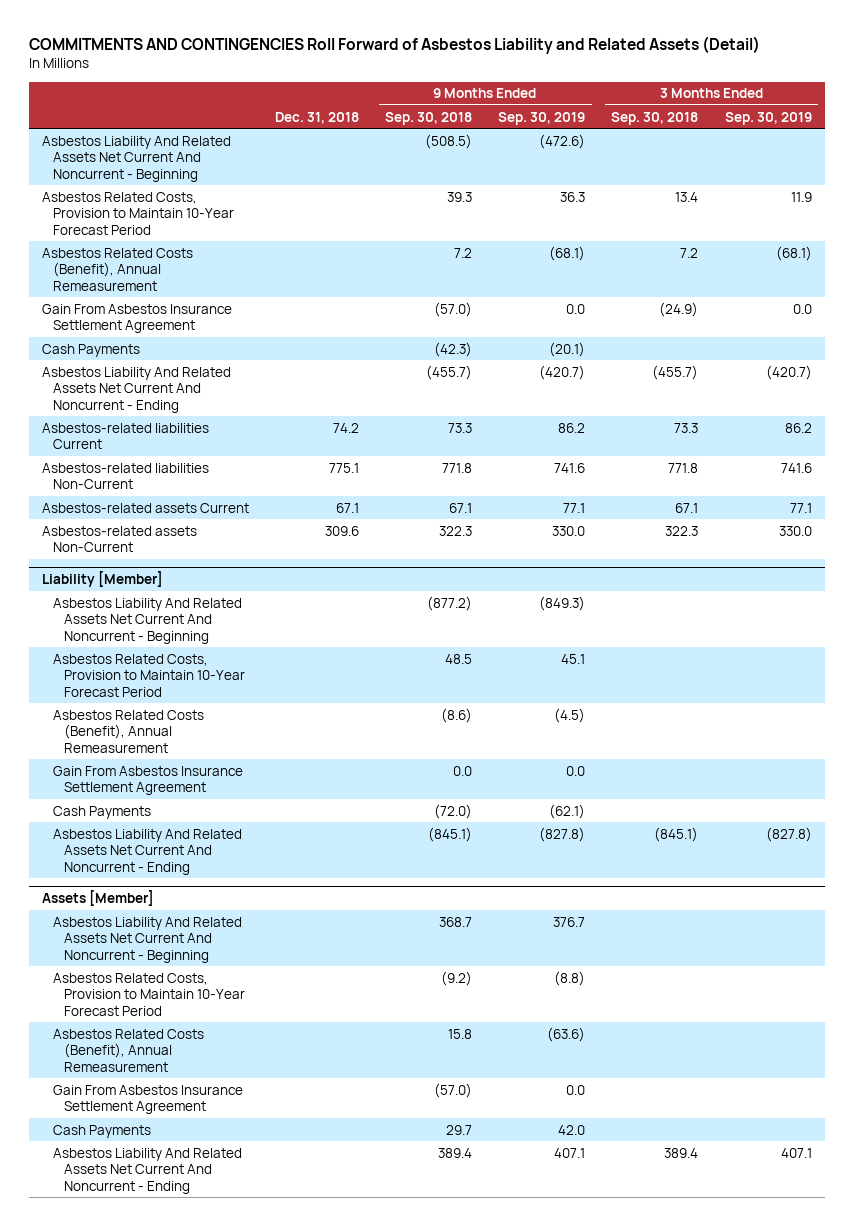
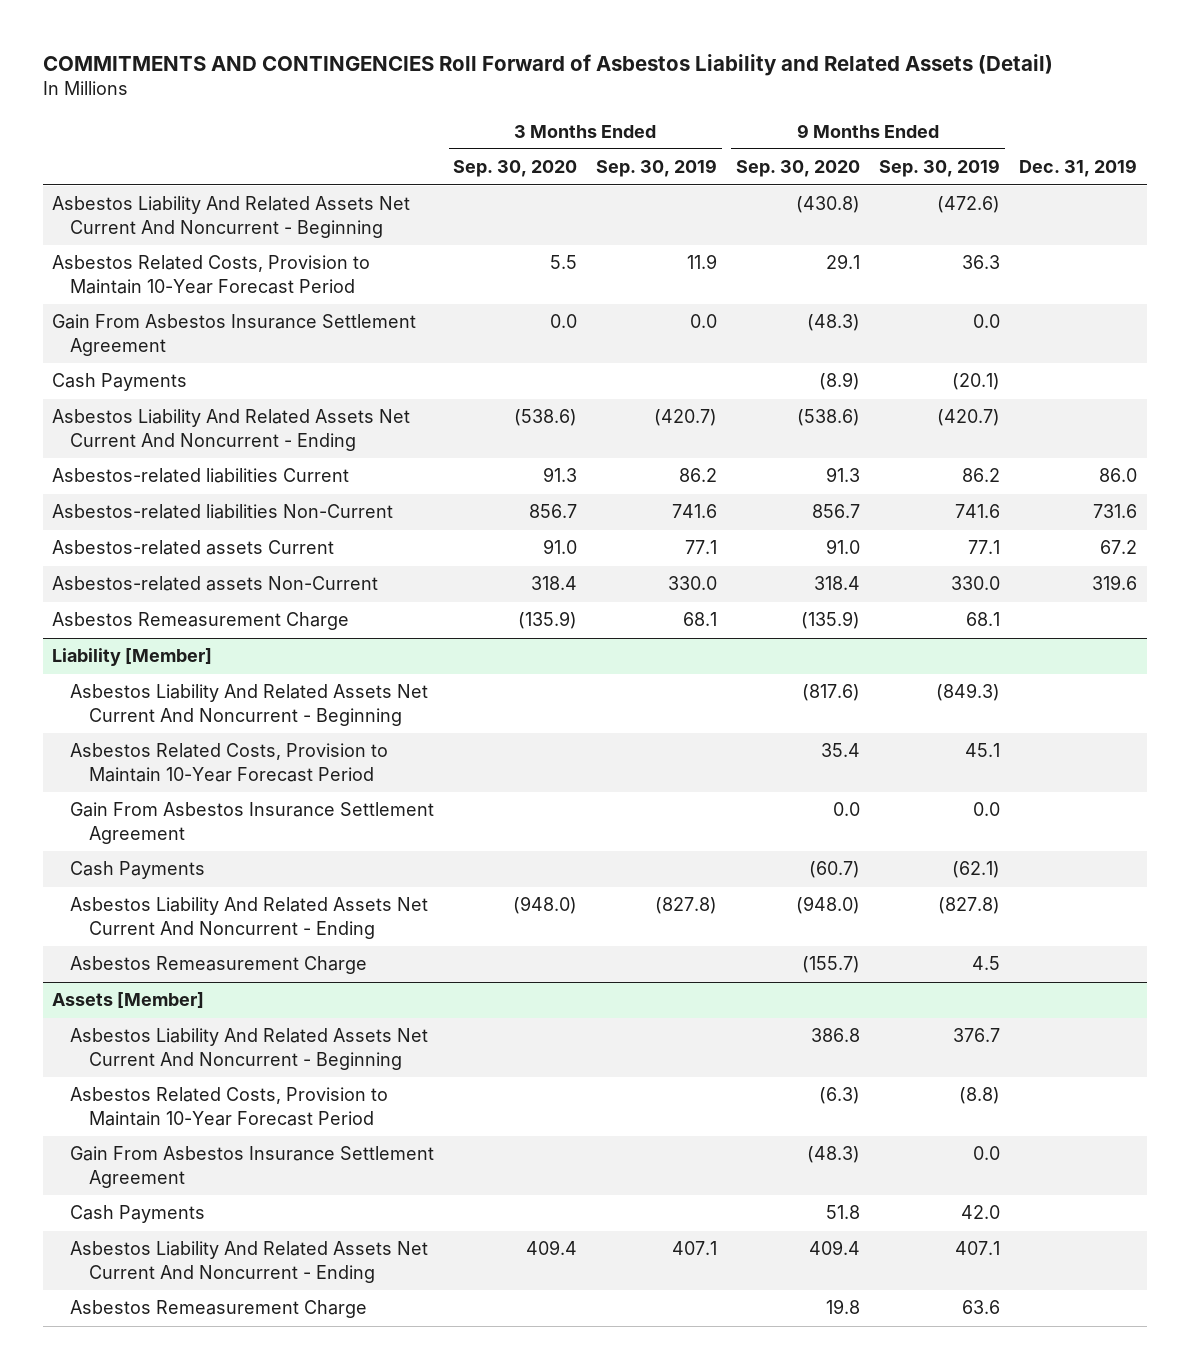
- | Dec. 31, 2018 | 9 Months Ended Sep. 30, 2018 | 9 Months Ended Sep. 30, 2019 | 3 Months Ended Sep. 30, 2018 | 3 Months Ended Sep. 30, 2019
+ | 3 Months Ended Sep. 30, 2020 | 3 Months Ended Sep. 30, 2019 | 9 Months Ended Sep. 30, 2020 | 9 Months Ended Sep. 30, 2019 | Dec. 31, 2019
- Asbestos Related Costs (Benefit), Annual Remeasurement | | 7.2 | (68.1) | 7.2 | (68.1)
+ Asbestos Remeasurement Charge | (135.9) | 68.1 | (135.9) | 68.1 |
@ Liability [Member]
- Asbestos Related Costs (Benefit), Annual Remeasurement | | (8.6) | (4.5) | |
+ Asbestos Remeasurement Charge | | | (155.7) | 4.5 |
@ Assets [Member]
- Asbestos Related Costs (Benefit), Annual Remeasurement | | 15.8 | (63.6) | |
+ Asbestos Remeasurement Charge | | | 19.8 | 63.6 |

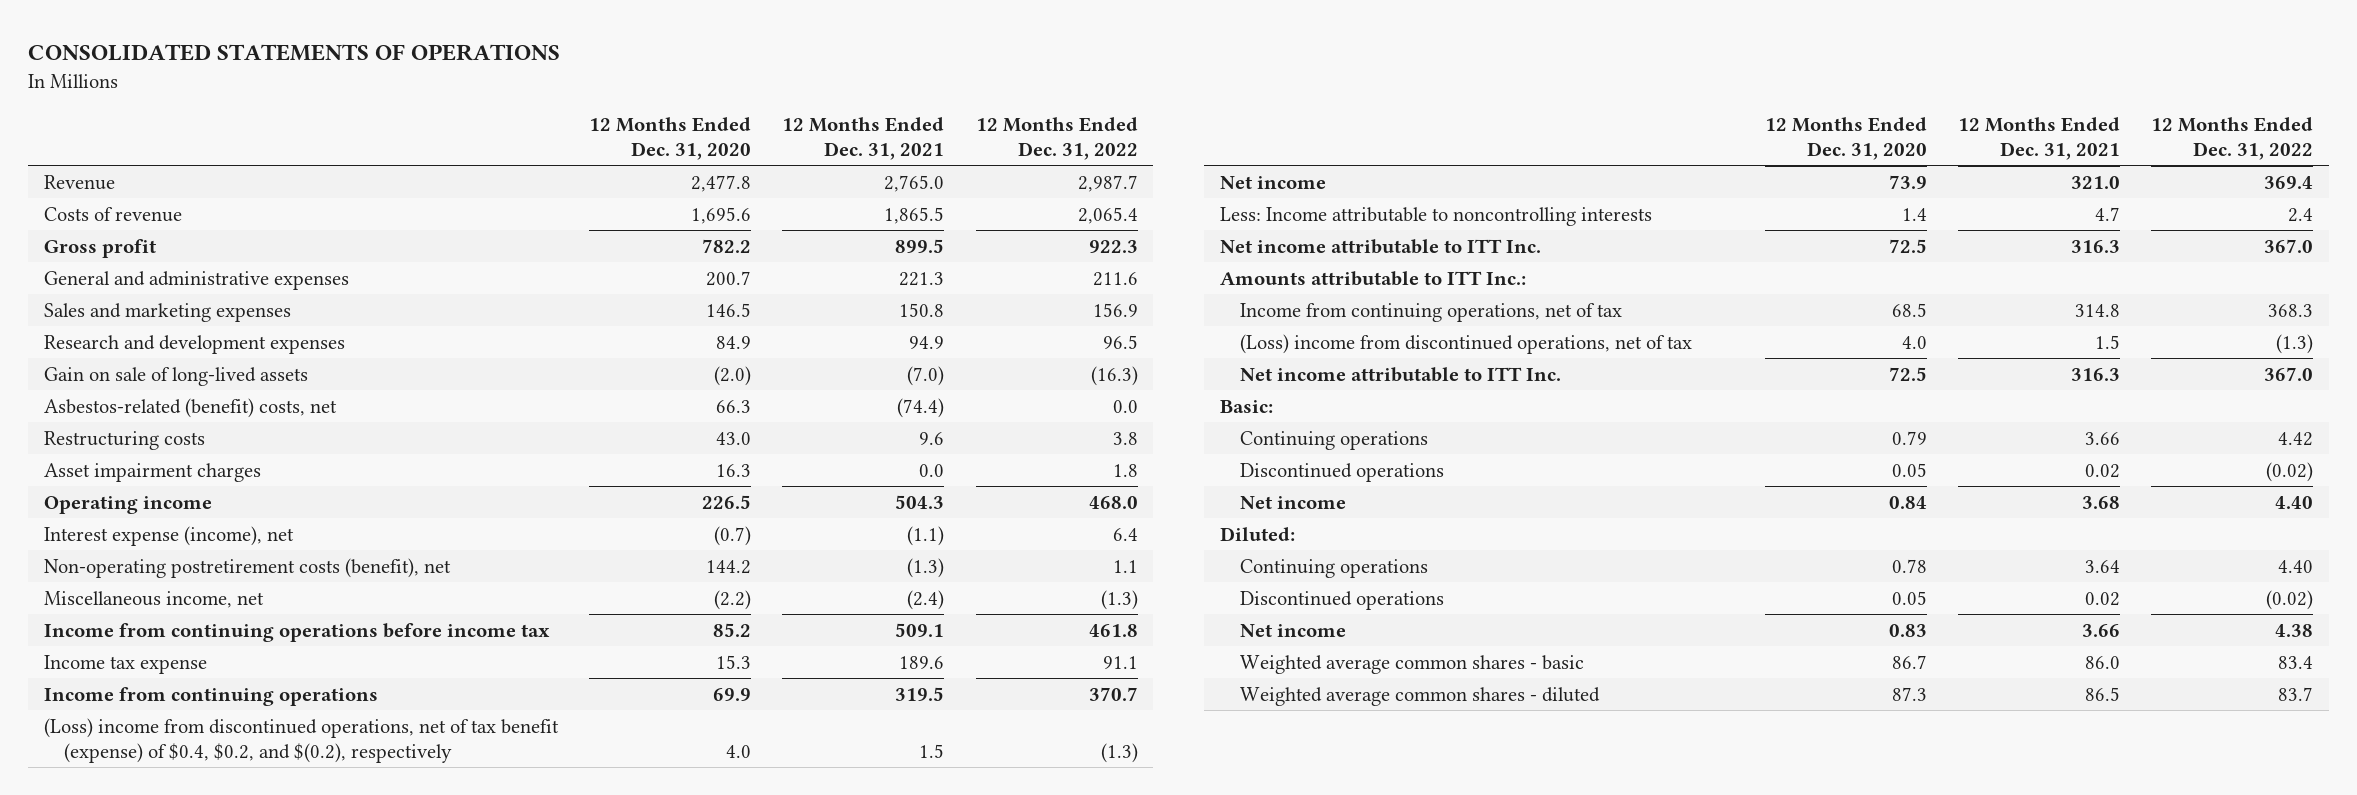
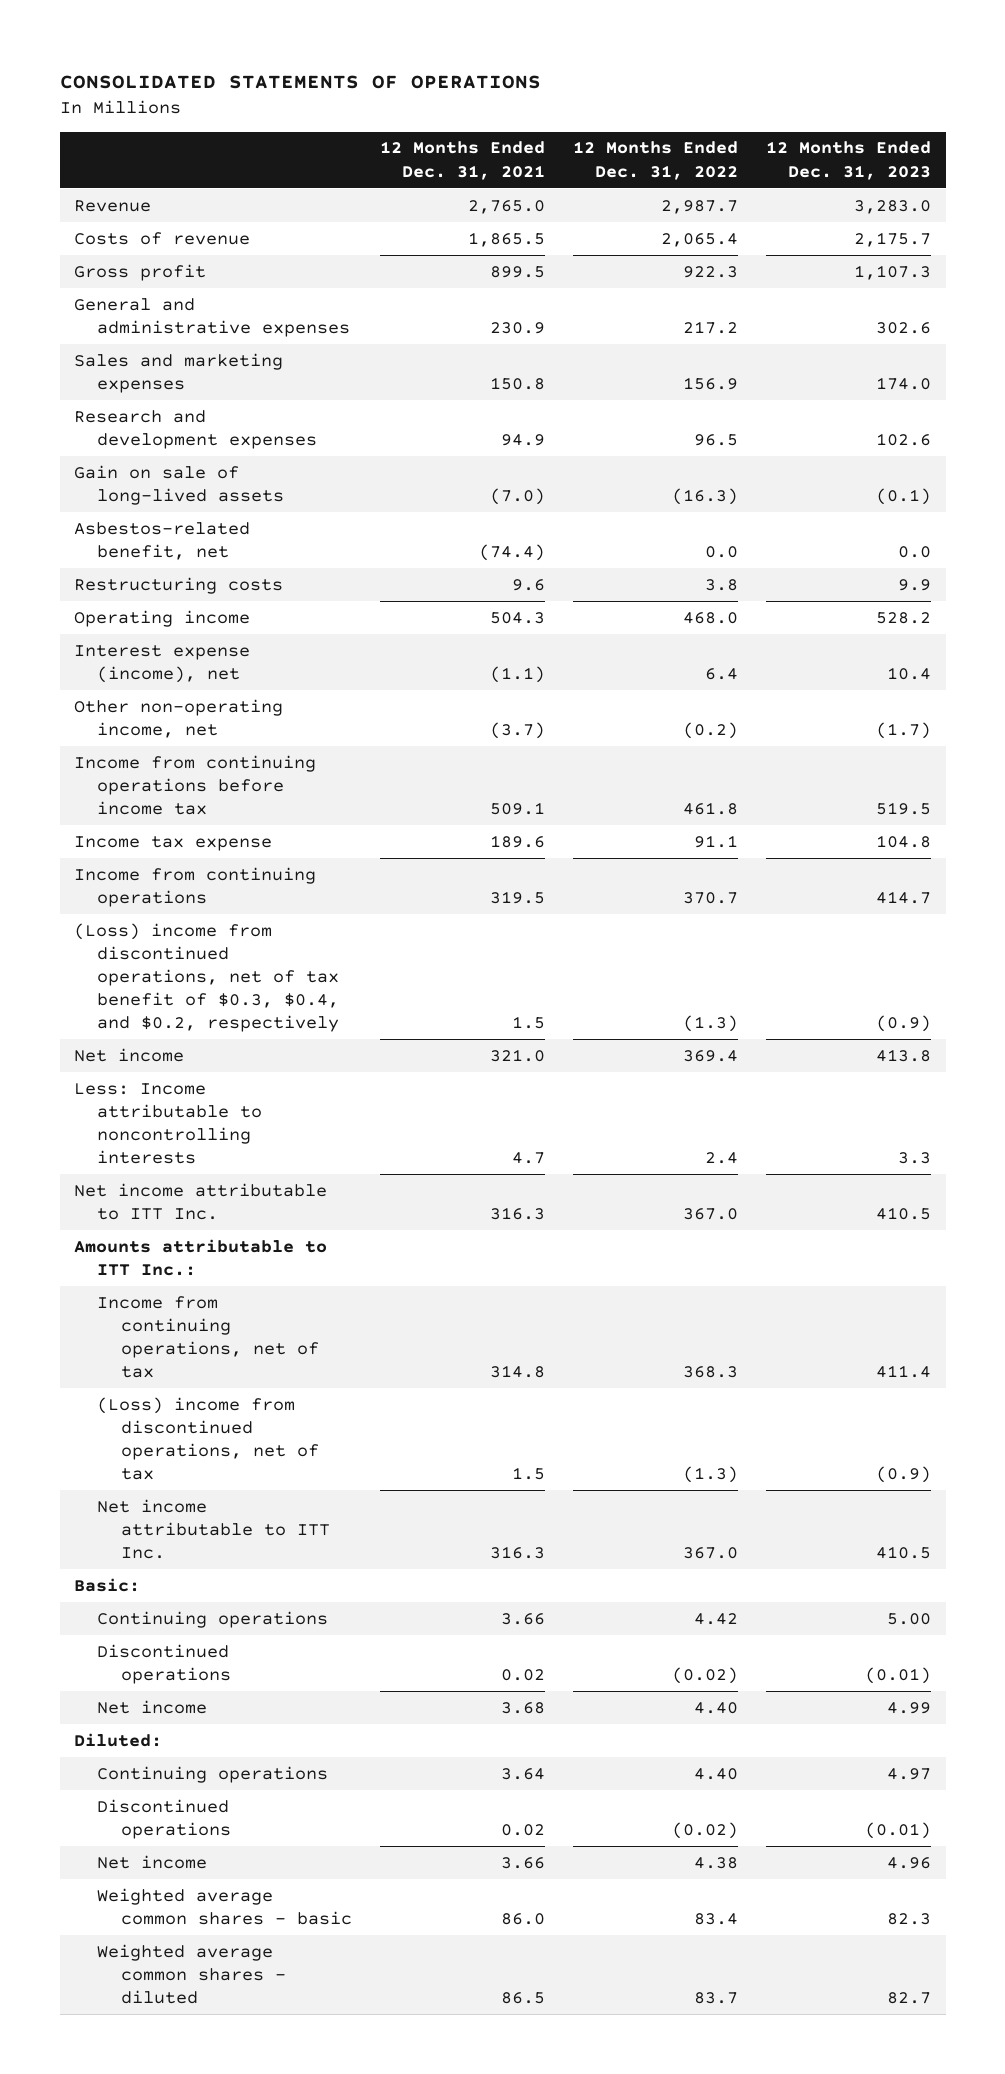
- | 12 Months Ended Dec. 31, 2020 | 12 Months Ended Dec. 31, 2021 | 12 Months Ended Dec. 31, 2022
+ | 12 Months Ended Dec. 31, 2021 | 12 Months Ended Dec. 31, 2022 | 12 Months Ended Dec. 31, 2023
- General and administrative expenses | 200.7 | 221.3 | 211.6
+ General and administrative expenses | 230.9 | 217.2 | 302.6
- Asbestos-related (benefit) costs, net | 66.3 | (74.4) | 0.0
+ Asbestos-related benefit, net | (74.4) | 0.0 | 0.0
- Asset impairment charges | 16.3 | 0.0 | 1.8
- Non-operating postretirement costs (benefit), net | 144.2 | (1.3) | 1.1
- Miscellaneous income, net | (2.2) | (2.4) | (1.3)
+ Other non-operating income, net | (3.7) | (0.2) | (1.7)
- (Loss) income from discontinued operations, net of tax benefit (expense) of $0.4, $0.2, and $(0.2), respectively | 4.0 | 1.5 | (1.3)
+ (Loss) income from discontinued operations, net of tax benefit of $0.3, $0.4, and $0.2, respectively | 1.5 | (1.3) | (0.9)

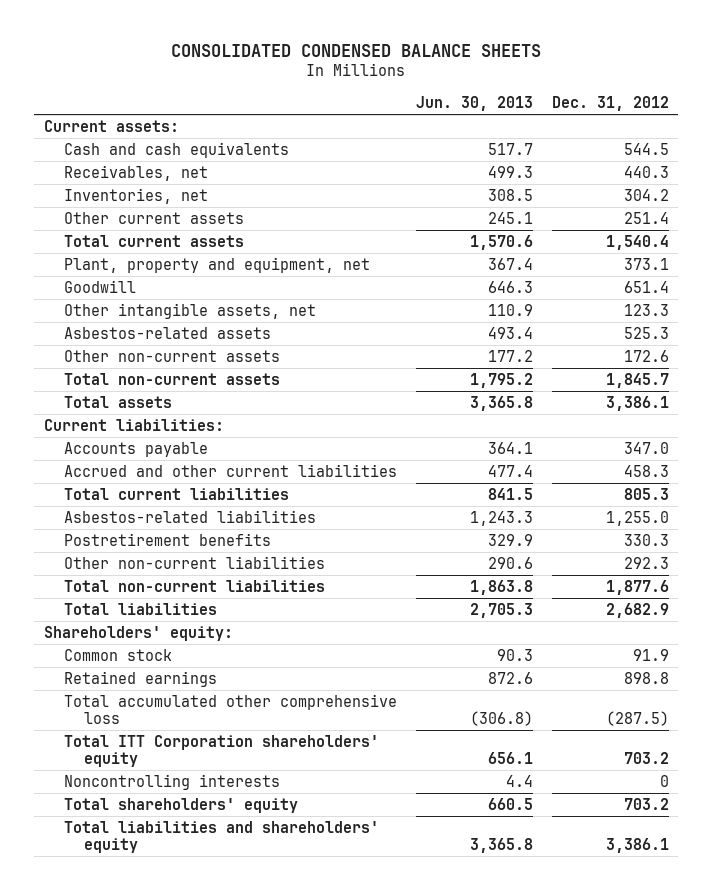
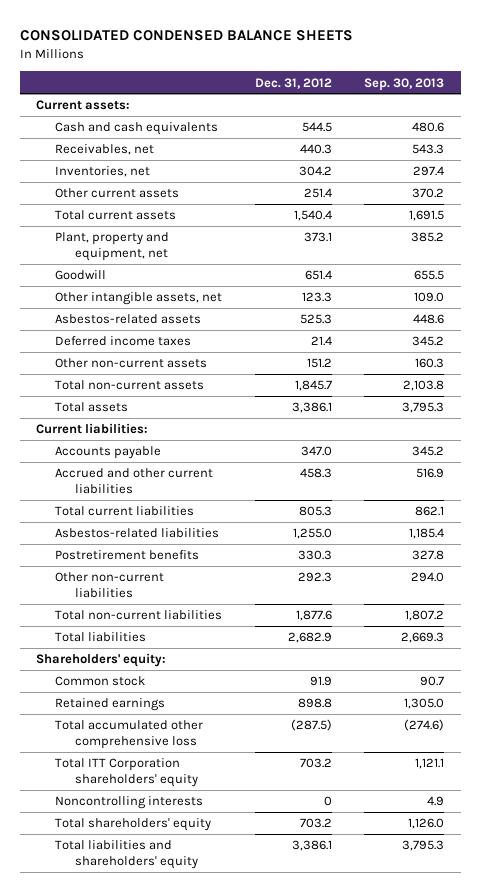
- | Jun. 30, 2013 | Dec. 31, 2012
+ | Dec. 31, 2012 | Sep. 30, 2013
- Other non-current assets | 177.2 | 172.6
+ Deferred income taxes | 21.4 | 345.2
+ Other non-current assets | 151.2 | 160.3

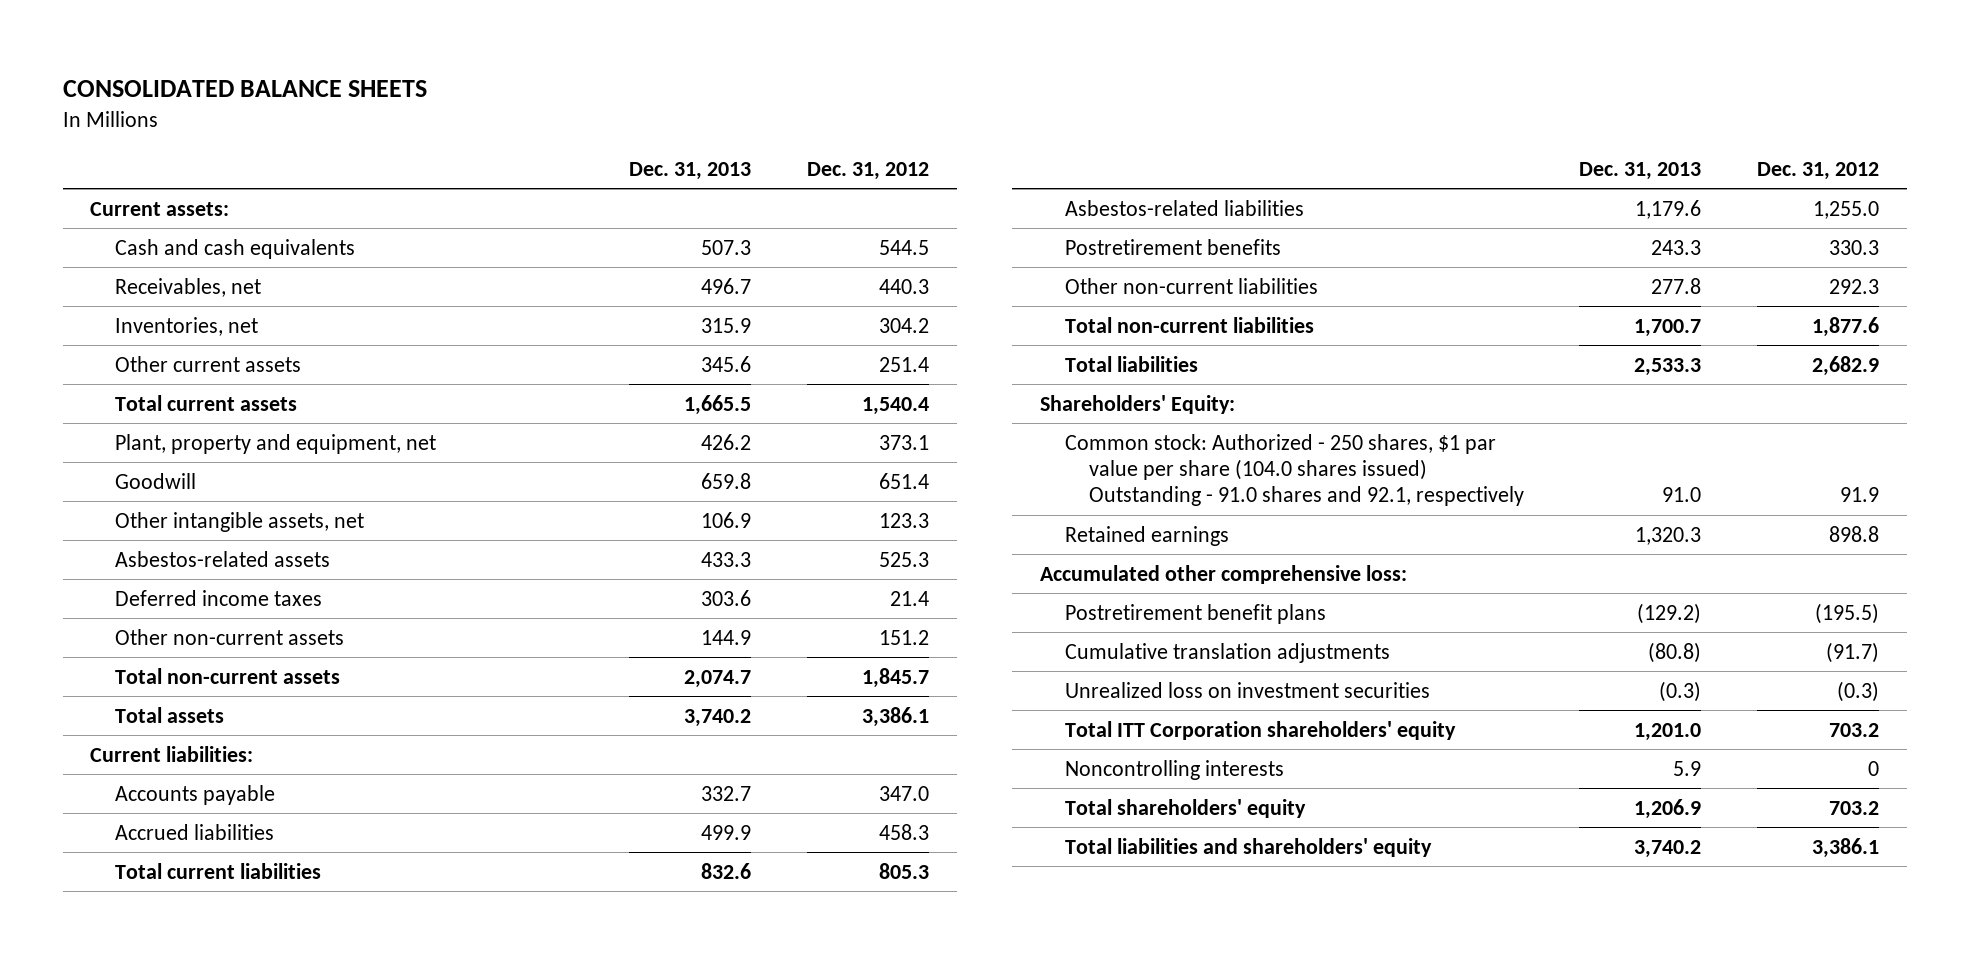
- CONSOLIDATED CONDENSED BALANCE SHEETS
+ CONSOLIDATED BALANCE SHEETS
- | Dec. 31, 2012 | Sep. 30, 2013
+ | Dec. 31, 2013 | Dec. 31, 2012
- Accrued and other current liabilities | 458.3 | 516.9
+ Accrued liabilities | 499.9 | 458.3
- Shareholders' equity:
- Common stock | 91.9 | 90.7
+ Shareholders' Equity:
+ Common stock: Authorized - 250 shares, $1 par value per share (104.0 shares issued) Outstanding - 91.0 shares and 92.1, respectively | 91.0 | 91.9
- Total accumulated other comprehensive loss | (287.5) | (274.6)
+ Accumulated other comprehensive loss:
+ Postretirement benefit plans | (129.2) | (195.5)
+ Cumulative translation adjustments | (80.8) | (91.7)
+ Unrealized loss on investment securities | (0.3) | (0.3)

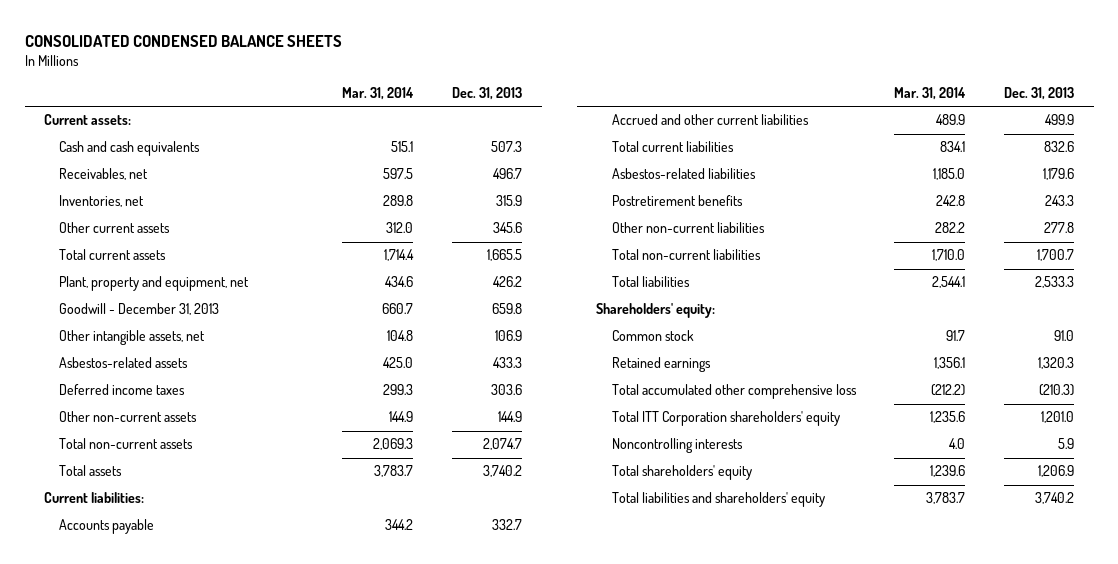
- CONSOLIDATED BALANCE SHEETS
+ CONSOLIDATED CONDENSED BALANCE SHEETS
- | Dec. 31, 2013 | Dec. 31, 2012
+ | Mar. 31, 2014 | Dec. 31, 2013
- Goodwill | 659.8 | 651.4
+ Goodwill - December 31, 2013 | 660.7 | 659.8
- Accrued liabilities | 499.9 | 458.3
+ Accrued and other current liabilities | 489.9 | 499.9
- Shareholders' Equity:
- Common stock: Authorized - 250 shares, $1 par value per share (104.0 shares issued) Outstanding - 91.0 shares and 92.1, respectively | 91.0 | 91.9
+ Shareholders' equity:
+ Common stock | 91.7 | 91.0
- Accumulated other comprehensive loss:
- Postretirement benefit plans | (129.2) | (195.5)
- Cumulative translation adjustments | (80.8) | (91.7)
- Unrealized loss on investment securities | (0.3) | (0.3)
+ Total accumulated other comprehensive loss | (212.2) | (210.3)

